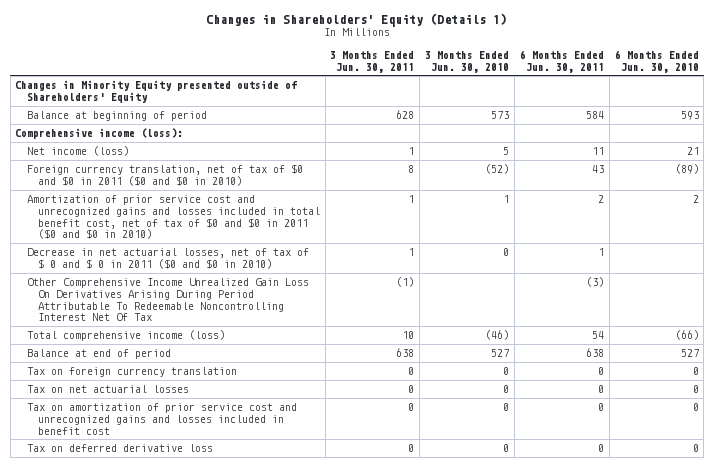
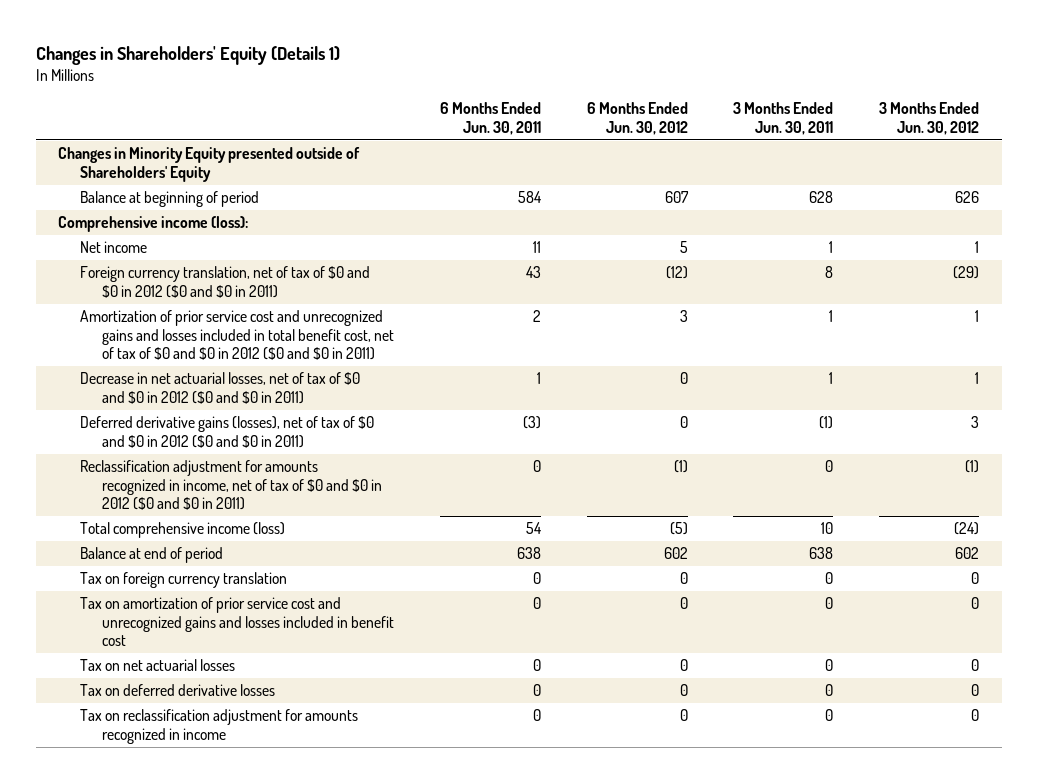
- | 3 Months Ended Jun. 30, 2011 | 3 Months Ended Jun. 30, 2010 | 6 Months Ended Jun. 30, 2011 | 6 Months Ended Jun. 30, 2010
+ | 6 Months Ended Jun. 30, 2011 | 6 Months Ended Jun. 30, 2012 | 3 Months Ended Jun. 30, 2011 | 3 Months Ended Jun. 30, 2012
- Net income (loss) | 1 | 5 | 11 | 21
- Foreign currency translation, net of tax of $0 and $0 in 2011 ($0 and $0 in 2010) | 8 | (52) | 43 | (89)
- Amortization of prior service cost and unrecognized gains and losses included in total benefit cost, net of tax of $0 and $0 in 2011 ($0 and $0 in 2010) | 1 | 1 | 2 | 2
- Decrease in net actuarial losses, net of tax of $ 0 and $ 0 in 2011 ($0 and $0 in 2010) | 1 | 0 | 1 |
- Other Comprehensive Income Unrealized Gain Loss On Derivatives Arising During Period Attributable To Redeemable Noncontrolling Interest Net Of Tax | (1) | | (3) |
+ Net income | 11 | 5 | 1 | 1
+ Foreign currency translation, net of tax of $0 and $0 in 2012 ($0 and $0 in 2011) | 43 | (12) | 8 | (29)
+ Amortization of prior service cost and unrecognized gains and losses included in total benefit cost, net of tax of $0 and $0 in 2012 ($0 and $0 in 2011) | 2 | 3 | 1 | 1
+ Decrease in net actuarial losses, net of tax of $0 and $0 in 2012 ($0 and $0 in 2011) | 1 | 0 | 1 | 1
+ Deferred derivative gains (losses), net of tax of $0 and $0 in 2012 ($0 and $0 in 2011) | (3) | 0 | (1) | 3
+ Reclassification adjustment for amounts recognized in income, net of tax of $0 and $0 in 2012 ($0 and $0 in 2011) | 0 | (1) | 0 | (1)
- Tax on deferred derivative loss | 0 | 0 | 0 | 0
moved down: Tax on net actuarial losses | 0 | 0 | 0 | 0
+ Tax on deferred derivative losses | 0 | 0 | 0 | 0
+ Tax on reclassification adjustment for amounts recognized in income | 0 | 0 | 0 | 0

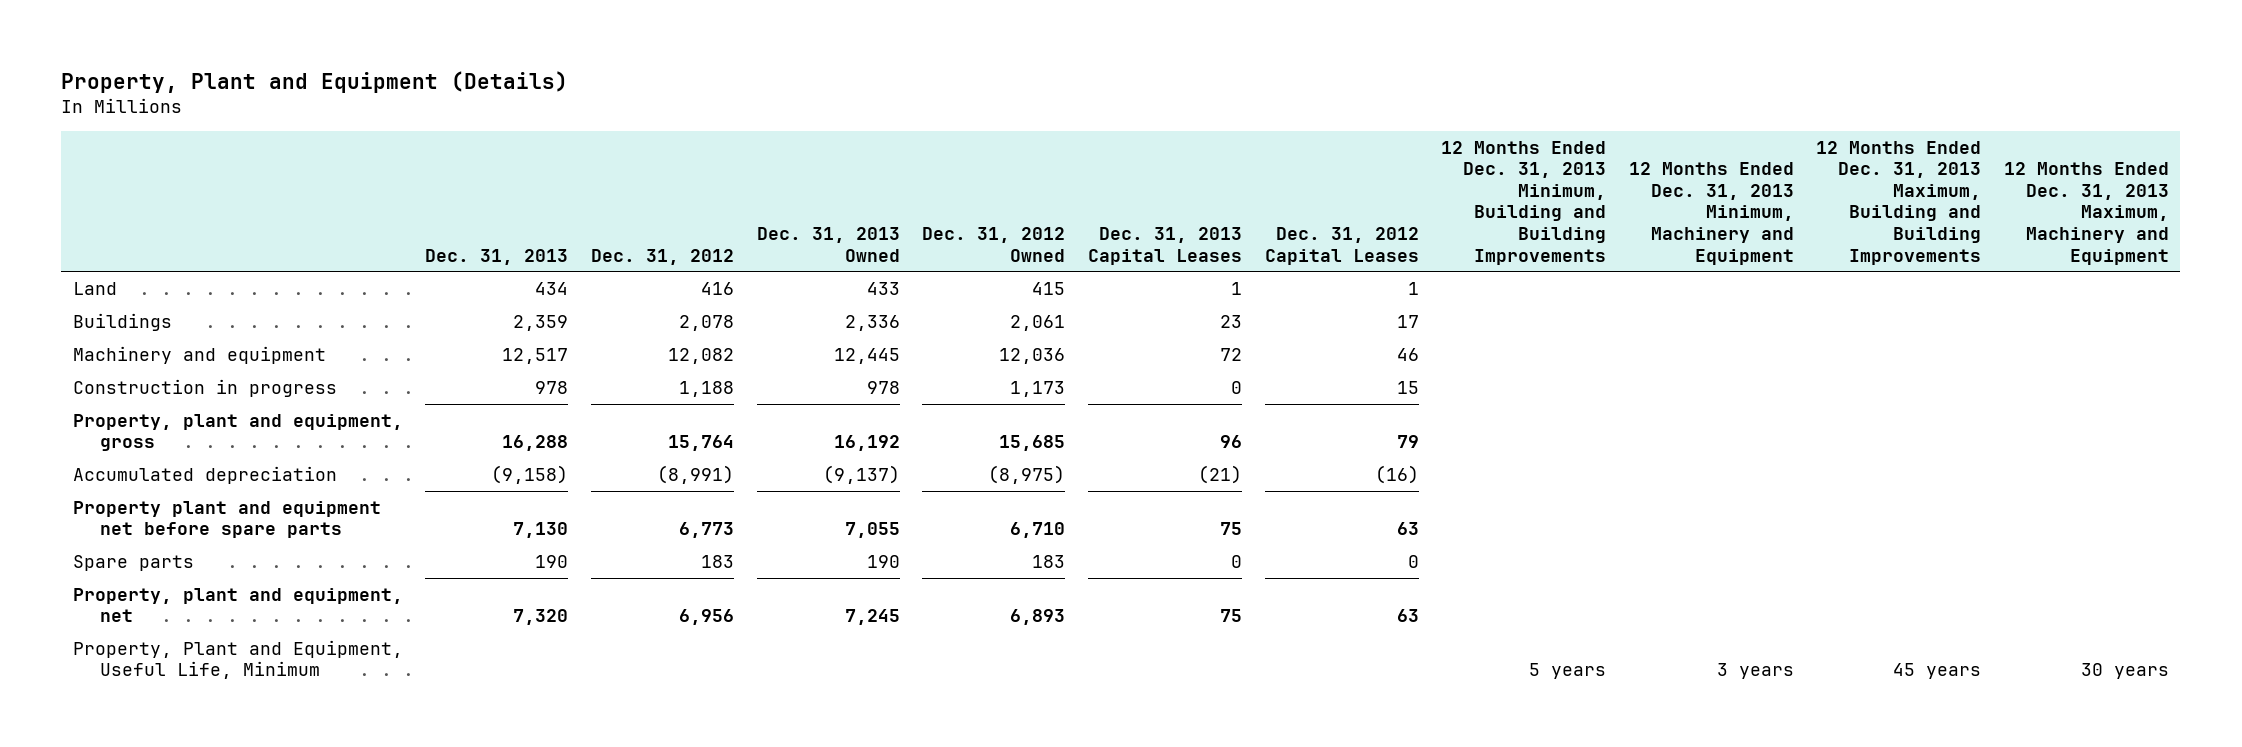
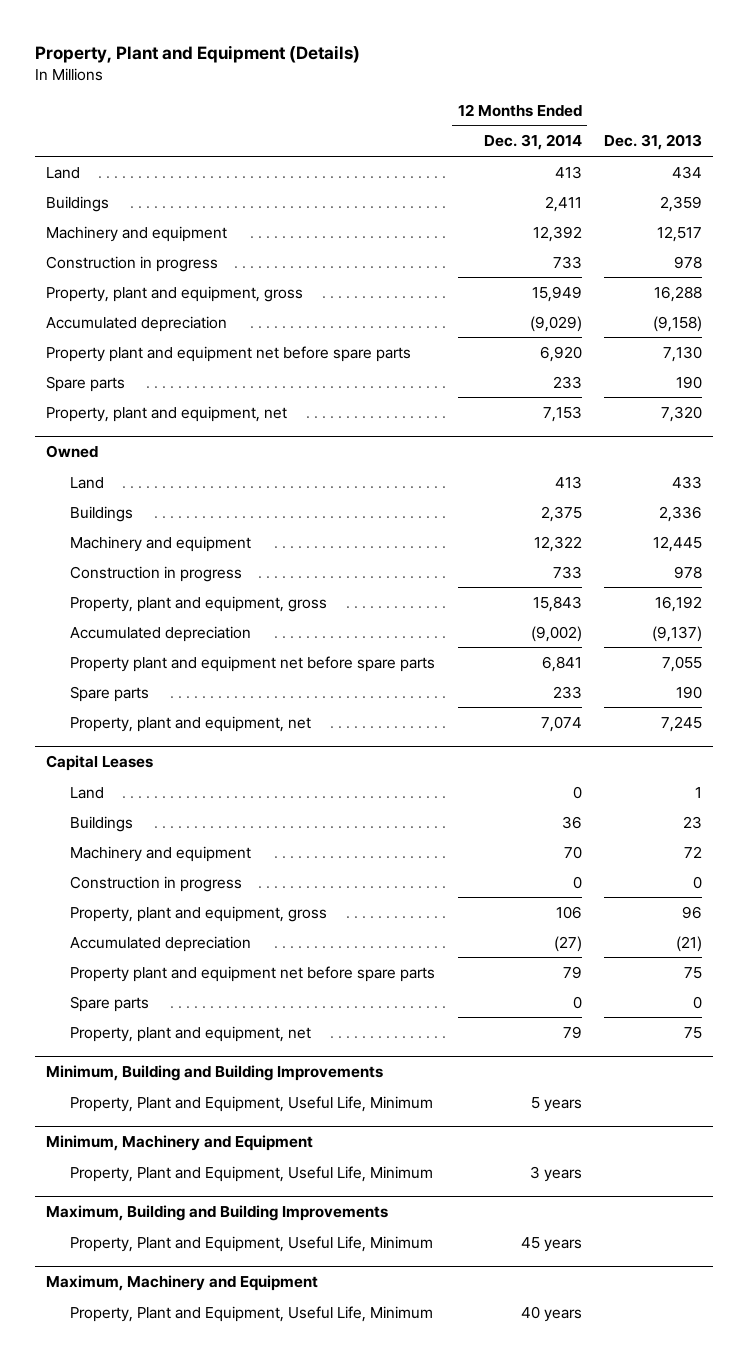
- | Dec. 31, 2013 | Dec. 31, 2012 | Dec. 31, 2013 Owned | Dec. 31, 2012 Owned | Dec. 31, 2013 Capital Leases | Dec. 31, 2012 Capital Leases | 12 Months Ended Dec. 31, 2013 Minimum, Building and Building Improvements | 12 Months Ended Dec. 31, 2013 Minimum, Machinery and Equipment | 12 Months Ended Dec. 31, 2013 Maximum, Building and Building Improvements | 12 Months Ended Dec. 31, 2013 Maximum, Machinery and Equipment
+ | 12 Months Ended Dec. 31, 2014 | Dec. 31, 2013
+ Owned
+ Land | 413 | 433
+ Buildings | 2,375 | 2,336
+ Machinery and equipment | 12,322 | 12,445
+ Construction in progress | 733 | 978
+ Property, plant and equipment, gross | 15,843 | 16,192
+ Accumulated depreciation | (9,002) | (9,137)
+ Property plant and equipment net before spare parts | 6,841 | 7,055
+ Spare parts | 233 | 190
+ Property, plant and equipment, net | 7,074 | 7,245
+ Capital Leases
+ Land | 0 | 1
+ Buildings | 36 | 23
+ Machinery and equipment | 70 | 72
+ Construction in progress | 0 | 0
+ Property, plant and equipment, gross | 106 | 96
+ Accumulated depreciation | (27) | (21)
+ Property plant and equipment net before spare parts | 79 | 75
+ Spare parts | 0 | 0
+ Property, plant and equipment, net | 79 | 75
+ Minimum, Building and Building Improvements
+ Minimum, Machinery and Equipment
+ Property, Plant and Equipment, Useful Life, Minimum | 3 years |
+ Maximum, Building and Building Improvements
+ Property, Plant and Equipment, Useful Life, Minimum | 45 years |
+ Maximum, Machinery and Equipment
+ Property, Plant and Equipment, Useful Life, Minimum | 40 years |

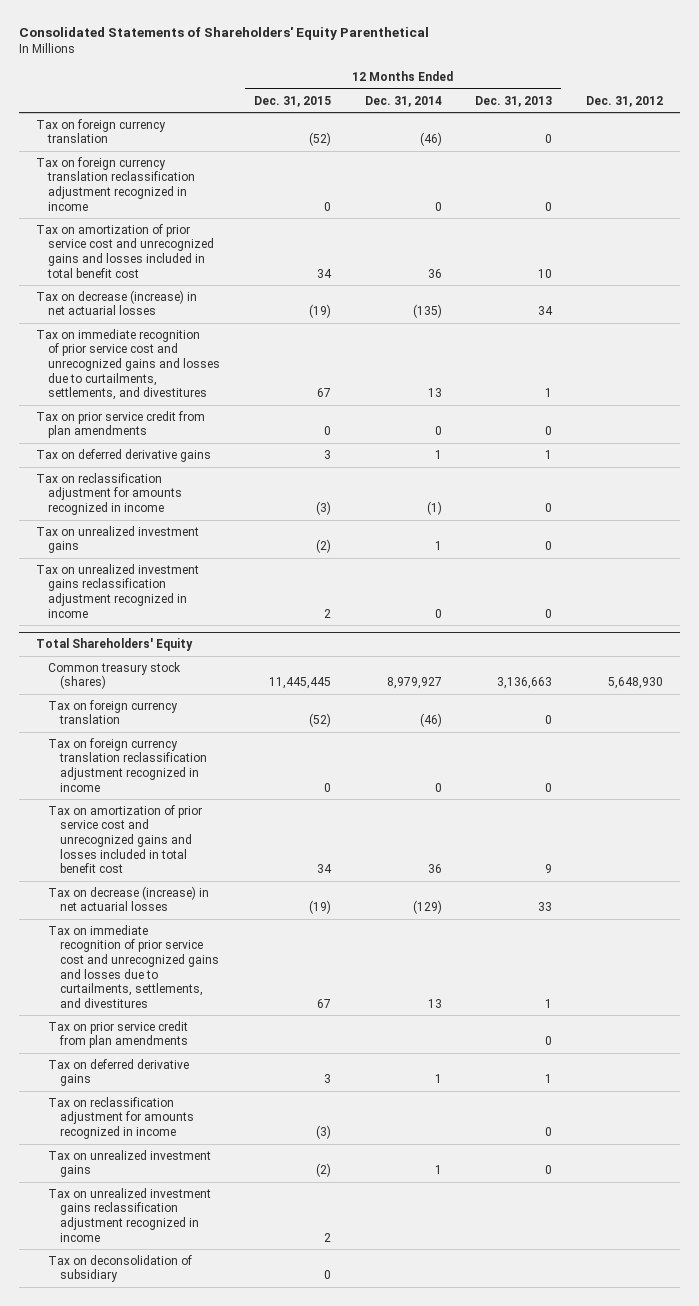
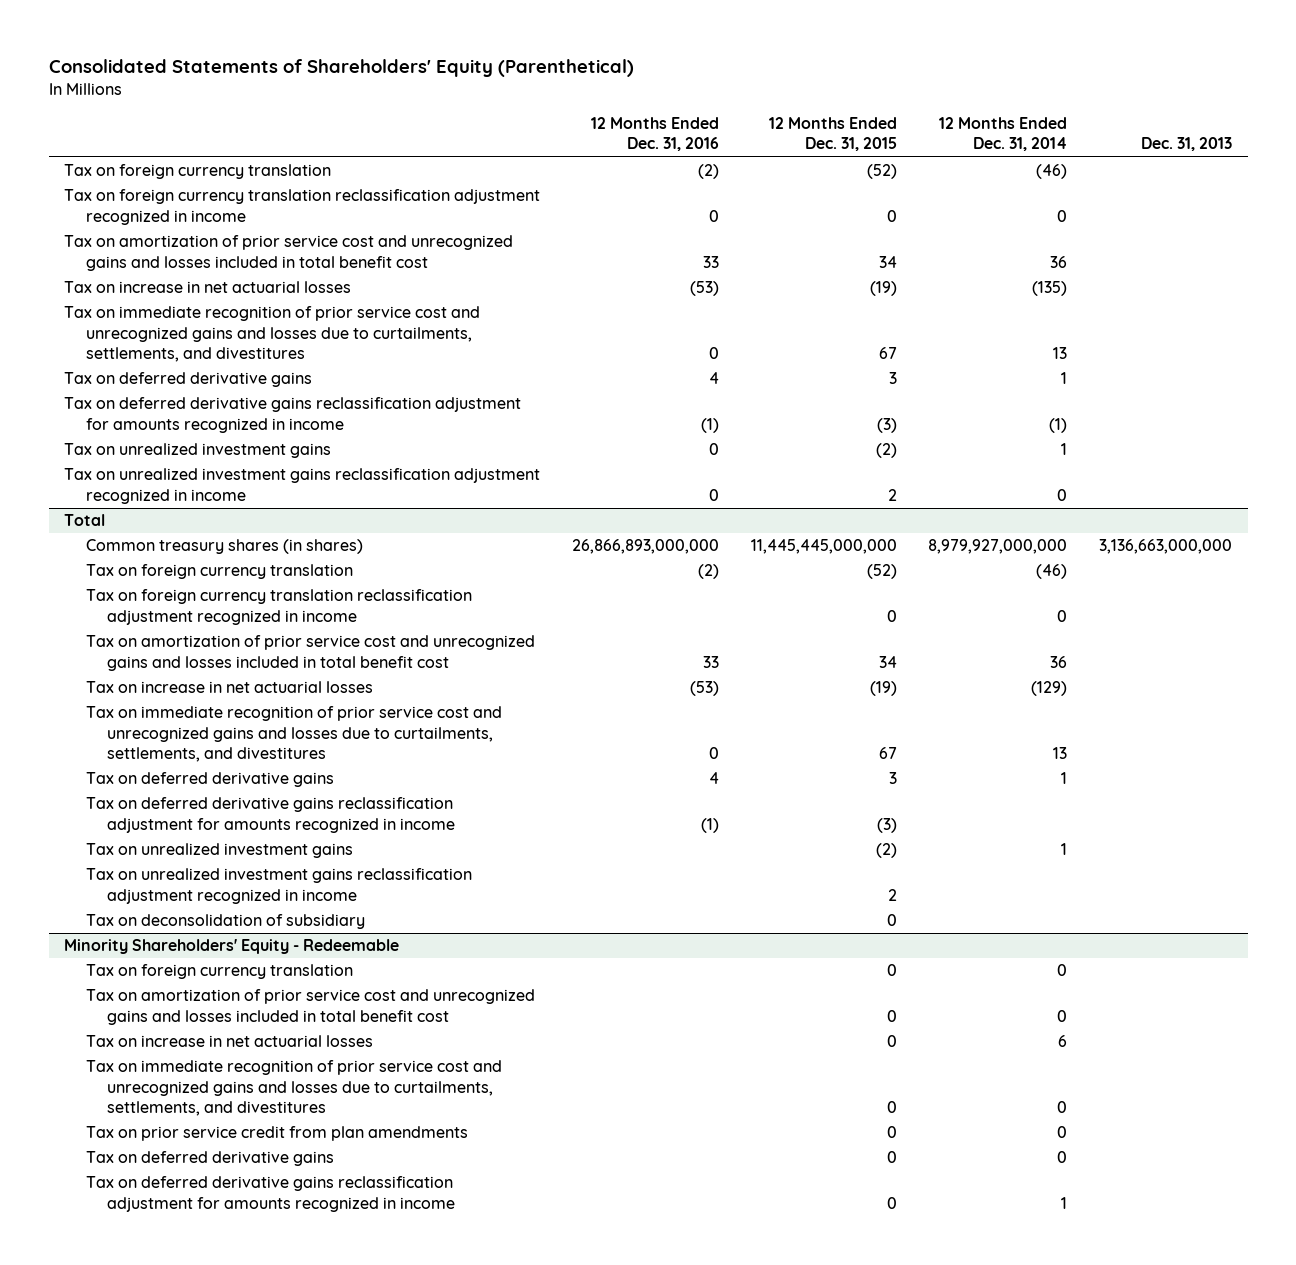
- Consolidated Statements of Shareholders' Equity Parenthetical
+ Consolidated Statements of Shareholders' Equity (Parenthetical)
- | 12 Months Ended Dec. 31, 2015 | 12 Months Ended Dec. 31, 2014 | 12 Months Ended Dec. 31, 2013 | Dec. 31, 2012
+ | 12 Months Ended Dec. 31, 2016 | 12 Months Ended Dec. 31, 2015 | 12 Months Ended Dec. 31, 2014 | Dec. 31, 2013
- Tax on decrease (increase) in net actuarial losses | (19) | (135) | 34 |
+ Tax on increase in net actuarial losses | (53) | (19) | (135) |
- Tax on prior service credit from plan amendments | 0 | 0 | 0 |
- Tax on reclassification adjustment for amounts recognized in income | (3) | (1) | 0 |
+ Tax on deferred derivative gains reclassification adjustment for amounts recognized in income | (1) | (3) | (1) |
- Total Shareholders' Equity
- Common treasury stock (shares) | 11,445,445 | 8,979,927 | 3,136,663 | 5,648,930
+ Total
+ Common treasury shares (in shares) | 26,866,893,000,000 | 11,445,445,000,000 | 8,979,927,000,000 | 3,136,663,000,000
- Tax on decrease (increase) in net actuarial losses | (19) | (129) | 33 |
+ Tax on increase in net actuarial losses | (53) | (19) | (129) |
- Tax on prior service credit from plan amendments | | | 0 |
- Tax on reclassification adjustment for amounts recognized in income | (3) | | 0 |
+ Tax on deferred derivative gains reclassification adjustment for amounts recognized in income | (1) | (3) | |
+ Minority Shareholders' Equity - Redeemable
+ Tax on foreign currency translation | | 0 | 0 |
+ Tax on amortization of prior service cost and unrecognized gains and losses included in total benefit cost | | 0 | 0 |
+ Tax on increase in net actuarial losses | | 0 | 6 |
+ Tax on immediate recognition of prior service cost and unrecognized gains and losses due to curtailments, settlements, and divestitures | | 0 | 0 |
+ Tax on prior service credit from plan amendments | | 0 | 0 |
+ Tax on deferred derivative gains | | 0 | 0 |
+ Tax on deferred derivative gains reclassification adjustment for amounts recognized in income | | 0 | 1 |

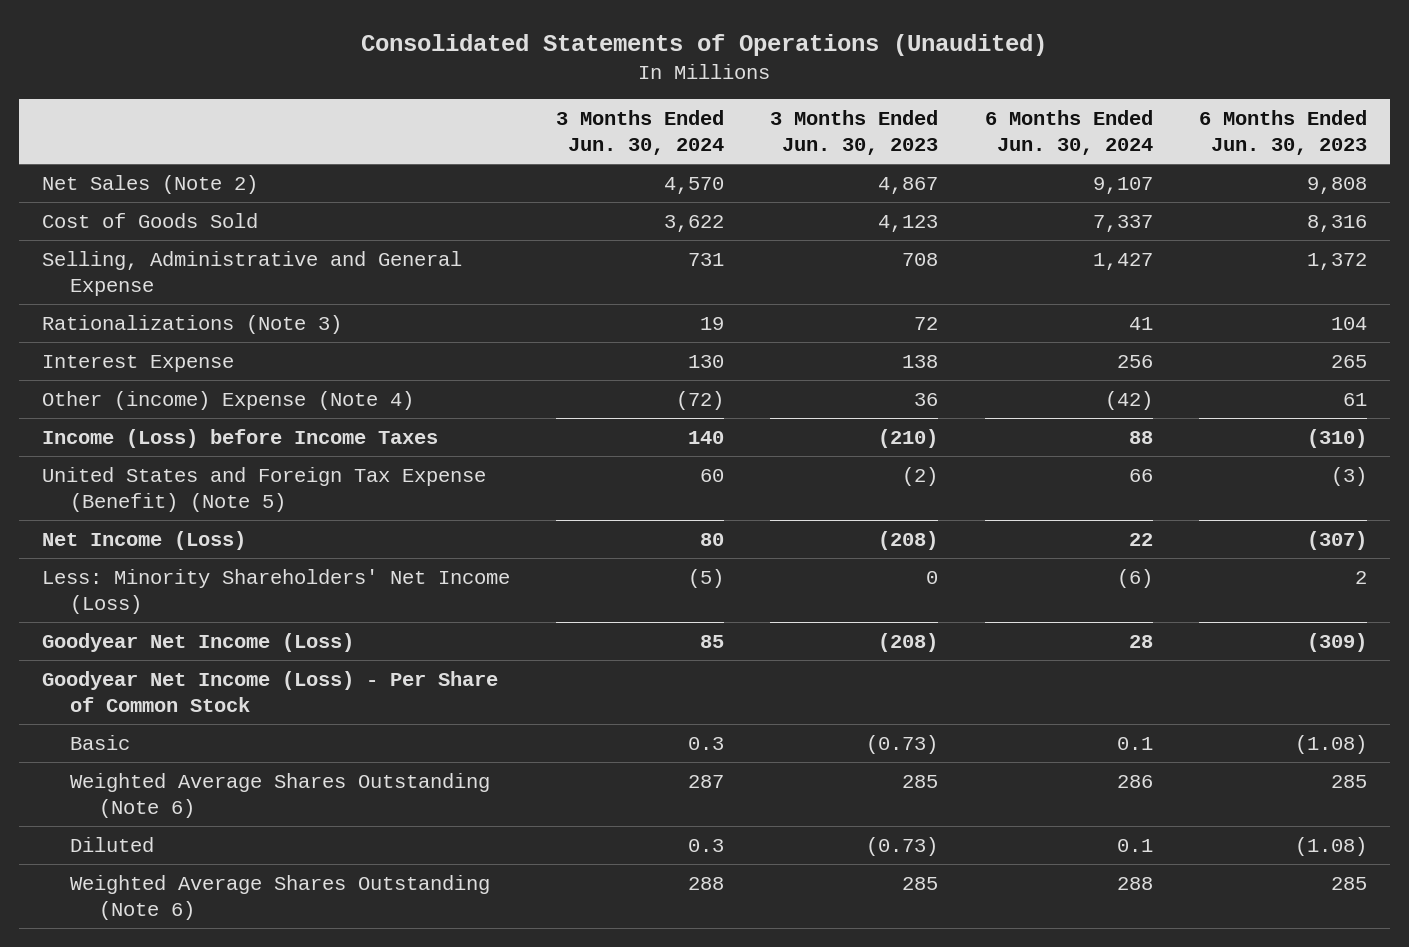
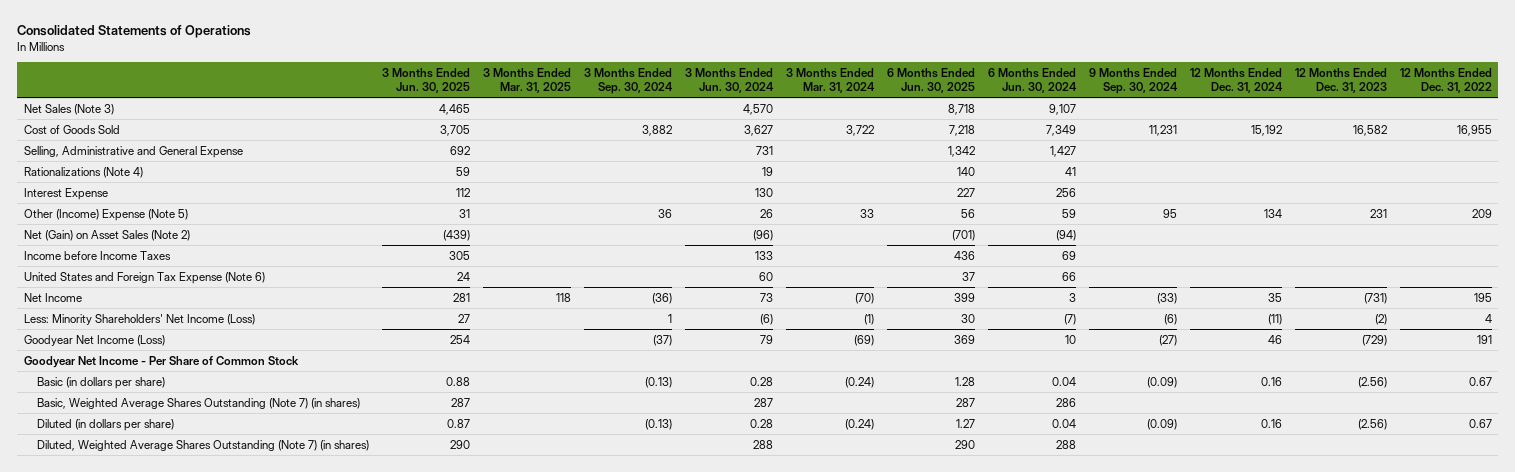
- Consolidated Statements of Operations (Unaudited)
+ Consolidated Statements of Operations
- | 3 Months Ended Jun. 30, 2024 | 3 Months Ended Jun. 30, 2023 | 6 Months Ended Jun. 30, 2024 | 6 Months Ended Jun. 30, 2023
+ | 3 Months Ended Jun. 30, 2025 | 3 Months Ended Mar. 31, 2025 | 3 Months Ended Sep. 30, 2024 | 3 Months Ended Jun. 30, 2024 | 3 Months Ended Mar. 31, 2024 | 6 Months Ended Jun. 30, 2025 | 6 Months Ended Jun. 30, 2024 | 9 Months Ended Sep. 30, 2024 | 12 Months Ended Dec. 31, 2024 | 12 Months Ended Dec. 31, 2023 | 12 Months Ended Dec. 31, 2022
- Net Sales (Note 2) | 4,570 | 4,867 | 9,107 | 9,808
- Cost of Goods Sold | 3,622 | 4,123 | 7,337 | 8,316
+ Net Sales (Note 3) | 4,465 | | | 4,570 | | 8,718 | 9,107 | | | |
+ Cost of Goods Sold | 3,705 | | 3,882 | 3,627 | 3,722 | 7,218 | 7,349 | 11,231 | 15,192 | 16,582 | 16,955
- Rationalizations (Note 3) | 19 | 72 | 41 | 104
+ Rationalizations (Note 4) | 59 | | | 19 | | 140 | 41 | | | |
- Other (income) Expense (Note 4) | (72) | 36 | (42) | 61
- Income (Loss) before Income Taxes | 140 | (210) | 88 | (310)
- United States and Foreign Tax Expense (Benefit) (Note 5) | 60 | (2) | 66 | (3)
- Net Income (Loss) | 80 | (208) | 22 | (307)
- Less: Minority Shareholders' Net Income (Loss) | (5) | 0 | (6) | 2
- Goodyear Net Income (Loss) | 85 | (208) | 28 | (309)
- Goodyear Net Income (Loss) - Per Share of Common Stock
- Basic | 0.3 | (0.73) | 0.1 | (1.08)
- Weighted Average Shares Outstanding (Note 6) | 287 | 285 | 286 | 285
- Diluted | 0.3 | (0.73) | 0.1 | (1.08)
- Weighted Average Shares Outstanding (Note 6) | 288 | 285 | 288 | 285
+ Other (Income) Expense (Note 5) | 31 | | 36 | 26 | 33 | 56 | 59 | 95 | 134 | 231 | 209
+ Net (Gain) on Asset Sales (Note 2) | (439) | | | (96) | | (701) | (94) | | | |
+ Income before Income Taxes | 305 | | | 133 | | 436 | 69 | | | |
+ United States and Foreign Tax Expense (Note 6) | 24 | | | 60 | | 37 | 66 | | | |
+ Net Income | 281 | 118 | (36) | 73 | (70) | 399 | 3 | (33) | 35 | (731) | 195
+ Less: Minority Shareholders' Net Income (Loss) | 27 | | 1 | (6) | (1) | 30 | (7) | (6) | (11) | (2) | 4
+ Goodyear Net Income (Loss) | 254 | | (37) | 79 | (69) | 369 | 10 | (27) | 46 | (729) | 191
+ Goodyear Net Income - Per Share of Common Stock
+ Basic (in dollars per share) | 0.88 | | (0.13) | 0.28 | (0.24) | 1.28 | 0.04 | (0.09) | 0.16 | (2.56) | 0.67
+ Basic, Weighted Average Shares Outstanding (Note 7) (in shares) | 287 | | | 287 | | 287 | 286 | | | |
+ Diluted (in dollars per share) | 0.87 | | (0.13) | 0.28 | (0.24) | 1.27 | 0.04 | (0.09) | 0.16 | (2.56) | 0.67
+ Diluted, Weighted Average Shares Outstanding (Note 7) (in shares) | 290 | | | 288 | | 290 | 288 | | | |

